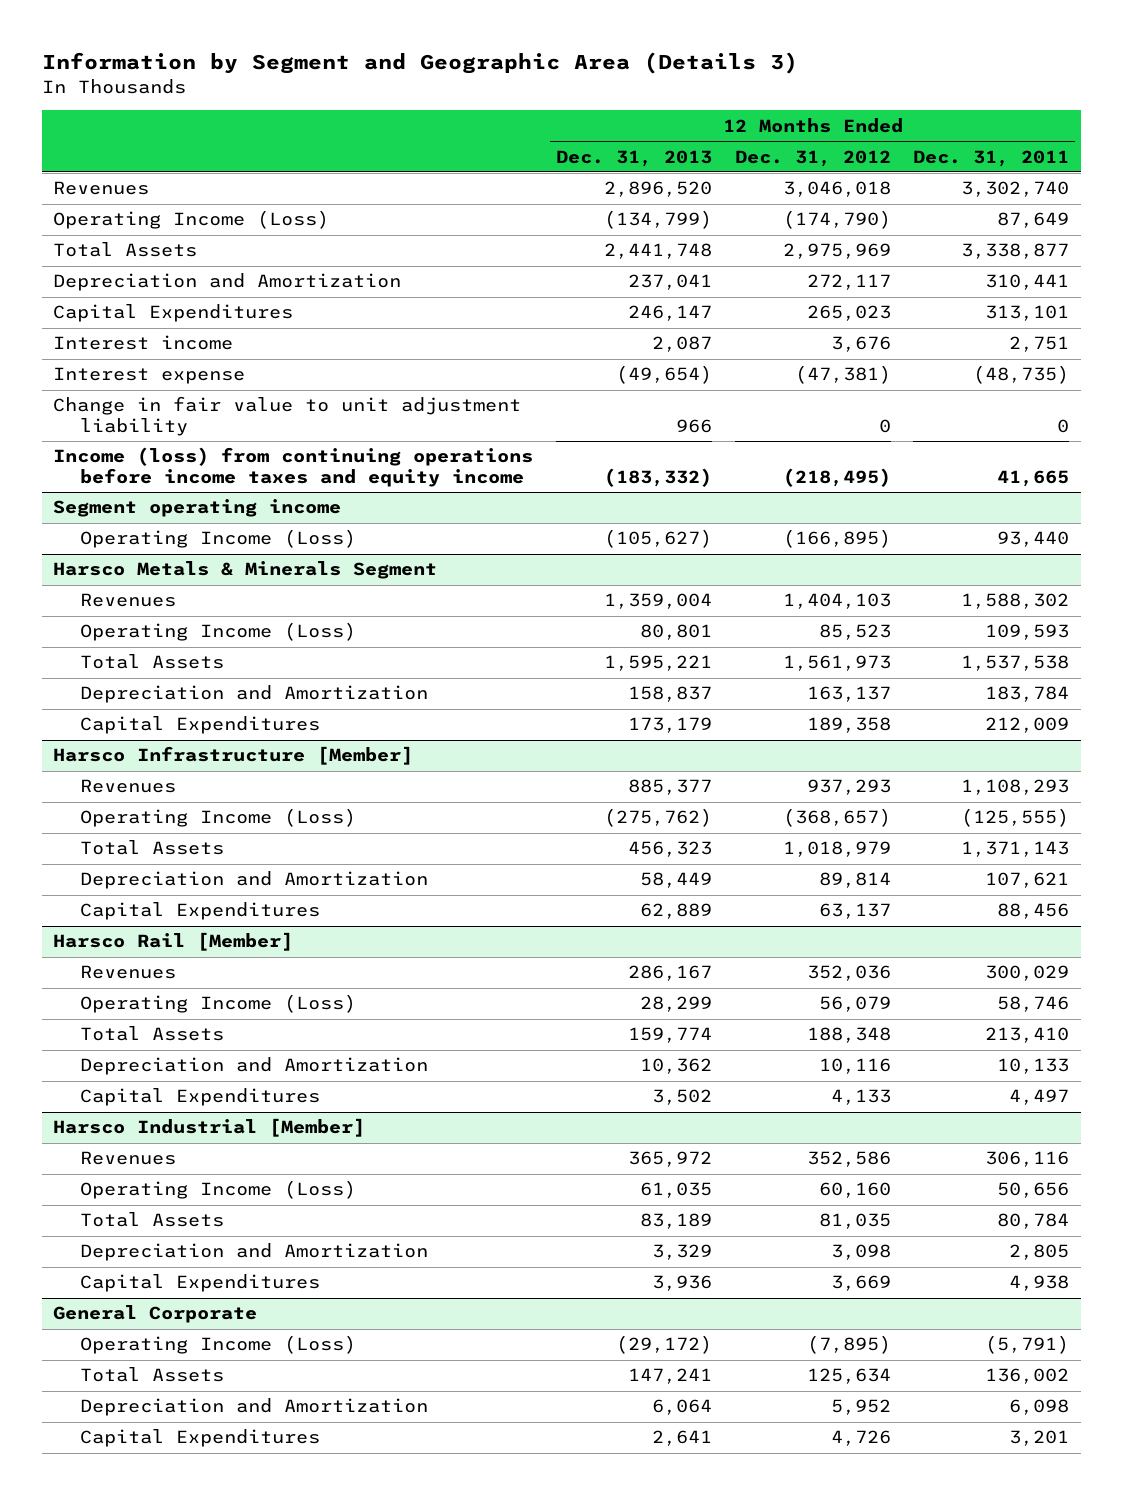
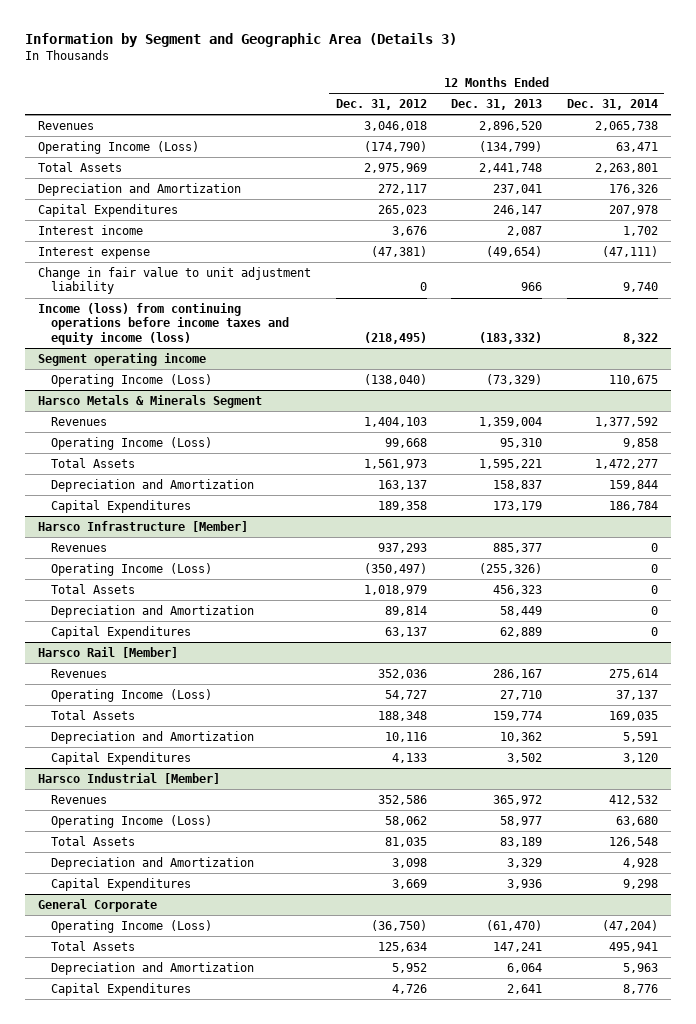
- | 12 Months Ended Dec. 31, 2013 | 12 Months Ended Dec. 31, 2012 | 12 Months Ended Dec. 31, 2011
+ | 12 Months Ended Dec. 31, 2012 | 12 Months Ended Dec. 31, 2013 | 12 Months Ended Dec. 31, 2014
- Income (loss) from continuing operations before income taxes and equity income | (183,332) | (218,495) | 41,665
+ Income (loss) from continuing operations before income taxes and equity income (loss) | (218,495) | (183,332) | 8,322
@ Segment operating income
- Operating Income (Loss) | (105,627) | (166,895) | 93,440
+ Operating Income (Loss) | (138,040) | (73,329) | 110,675
@ Harsco Metals & Minerals Segment
- Operating Income (Loss) | 80,801 | 85,523 | 109,593
+ Operating Income (Loss) | 99,668 | 95,310 | 9,858
@ Harsco Infrastructure [Member]
- Operating Income (Loss) | (275,762) | (368,657) | (125,555)
+ Operating Income (Loss) | (350,497) | (255,326) | 0
@ Harsco Rail [Member]
- Operating Income (Loss) | 28,299 | 56,079 | 58,746
+ Operating Income (Loss) | 54,727 | 27,710 | 37,137
@ Harsco Industrial [Member]
- Operating Income (Loss) | 61,035 | 60,160 | 50,656
+ Operating Income (Loss) | 58,062 | 58,977 | 63,680
@ General Corporate
- Operating Income (Loss) | (29,172) | (7,895) | (5,791)
+ Operating Income (Loss) | (36,750) | (61,470) | (47,204)

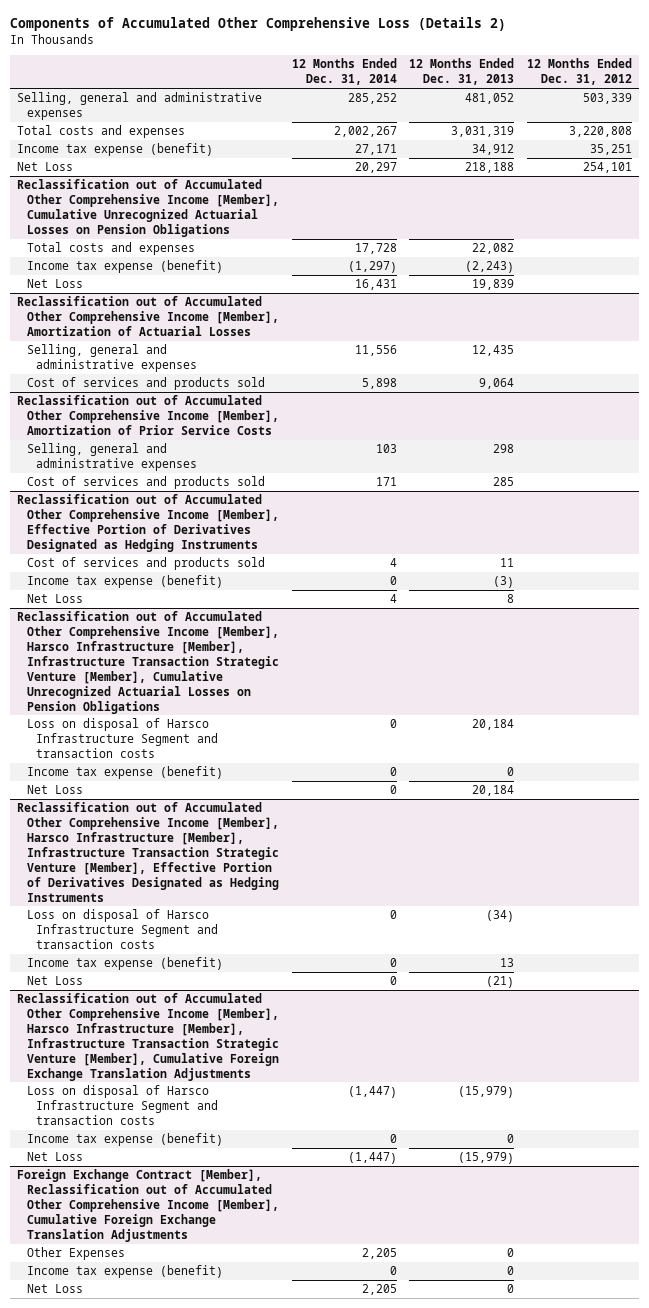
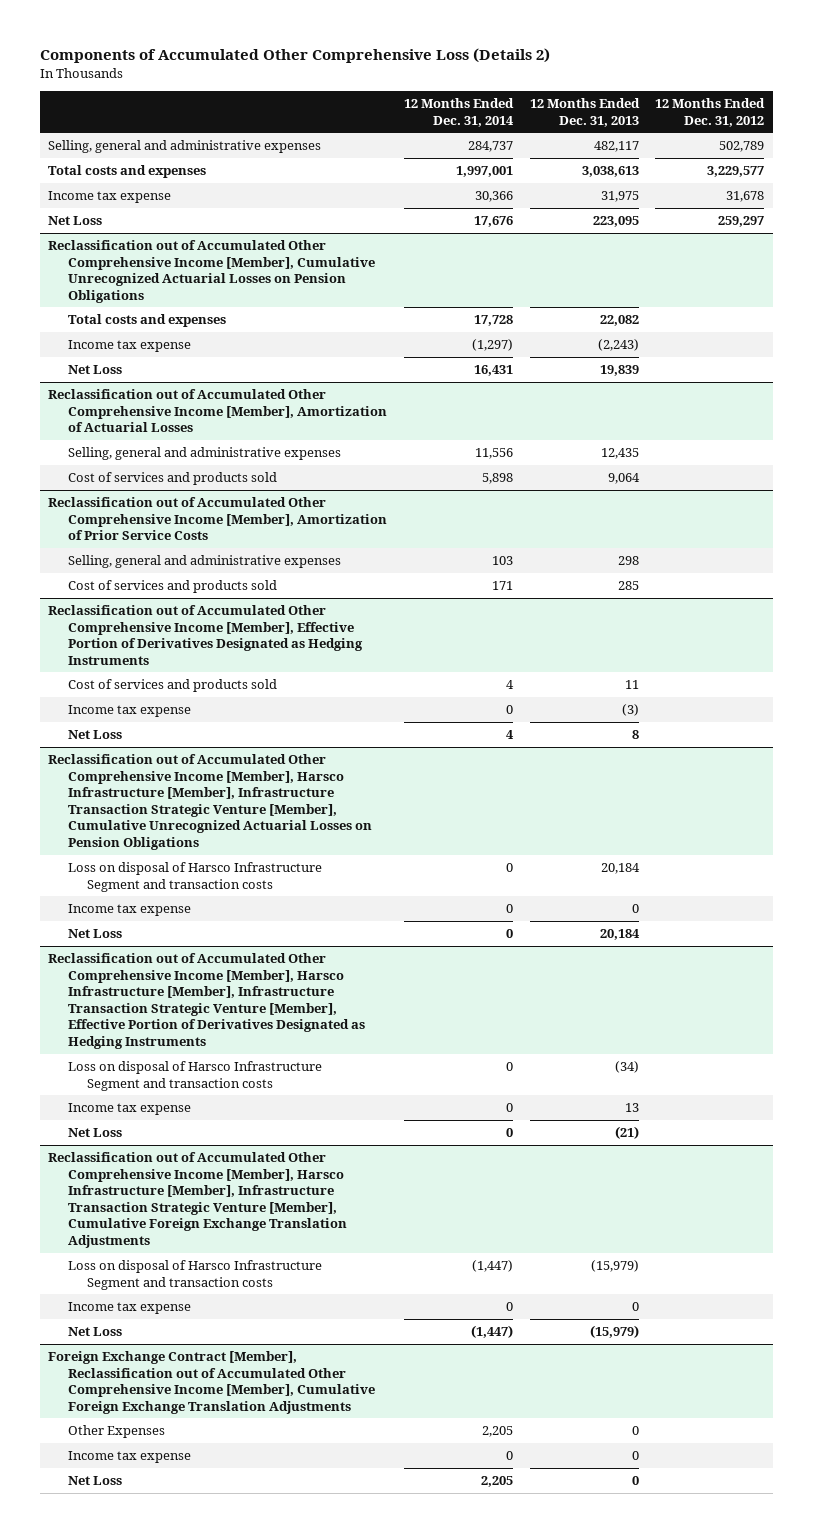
- Selling, general and administrative expenses | 285,252 | 481,052 | 503,339
- Total costs and expenses | 2,002,267 | 3,031,319 | 3,220,808
- Income tax expense (benefit) | 27,171 | 34,912 | 35,251
- Net Loss | 20,297 | 218,188 | 254,101
+ Selling, general and administrative expenses | 284,737 | 482,117 | 502,789
+ Total costs and expenses | 1,997,001 | 3,038,613 | 3,229,577
+ Income tax expense | 30,366 | 31,975 | 31,678
+ Net Loss | 17,676 | 223,095 | 259,297
@ Reclassification out of Accumulated Other Comprehensive Income [Member], Cumulative Unrecognized Actuarial Losses on Pension Obligations
- Income tax expense (benefit) | (1,297) | (2,243) |
+ Income tax expense | (1,297) | (2,243) |
@ Reclassification out of Accumulated Other Comprehensive Income [Member], Effective Portion of Derivatives Designated as Hedging Instruments
- Income tax expense (benefit) | 0 | (3) |
+ Income tax expense | 0 | (3) |
@ Reclassification out of Accumulated Other Comprehensive Income [Member], Harsco Infrastructure [Member], Infrastructure Transaction Strategic Venture [Member], Cumulative Unrecognized Actuarial Losses on Pension Obligations
- Income tax expense (benefit) | 0 | 0 |
+ Income tax expense | 0 | 0 |
@ Reclassification out of Accumulated Other Comprehensive Income [Member], Harsco Infrastructure [Member], Infrastructure Transaction Strategic Venture [Member], Effective Portion of Derivatives Designated as Hedging Instruments
- Income tax expense (benefit) | 0 | 13 |
+ Income tax expense | 0 | 13 |
@ Reclassification out of Accumulated Other Comprehensive Income [Member], Harsco Infrastructure [Member], Infrastructure Transaction Strategic Venture [Member], Cumulative Foreign Exchange Translation Adjustments
- Income tax expense (benefit) | 0 | 0 |
+ Income tax expense | 0 | 0 |
@ Foreign Exchange Contract [Member], Reclassification out of Accumulated Other Comprehensive Income [Member], Cumulative Foreign Exchange Translation Adjustments
- Income tax expense (benefit) | 0 | 0 |
+ Income tax expense | 0 | 0 |

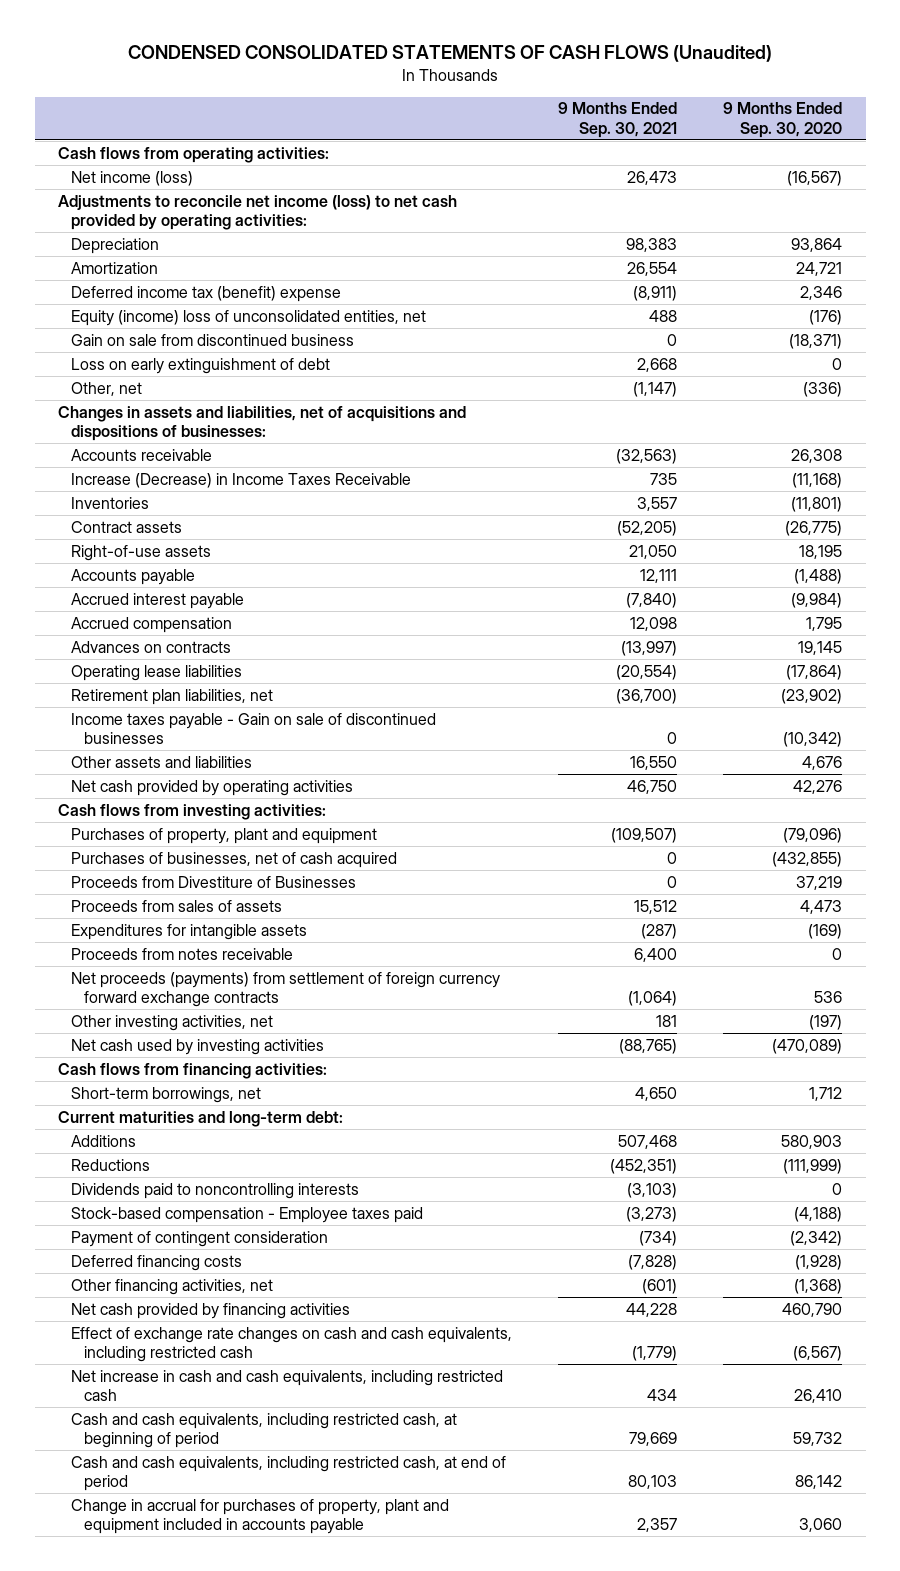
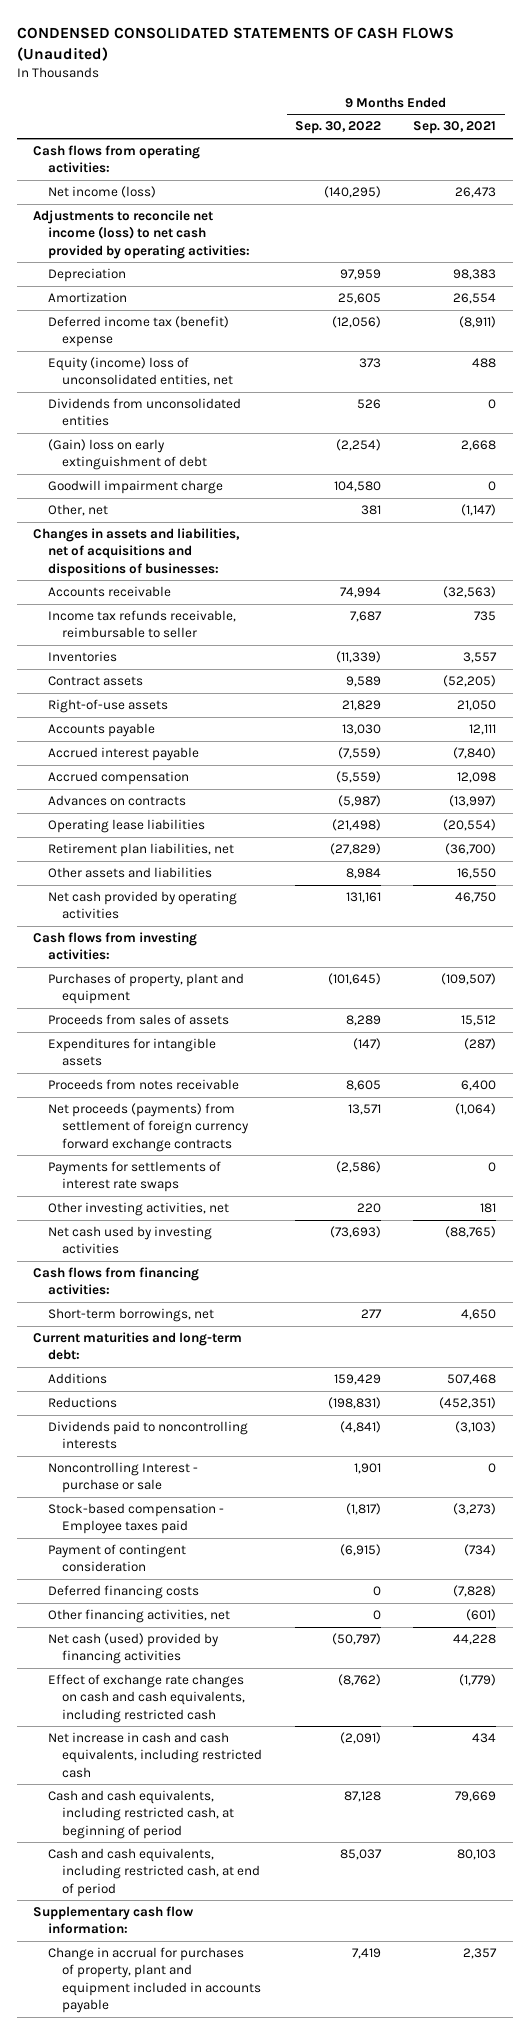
- | 9 Months Ended Sep. 30, 2021 | 9 Months Ended Sep. 30, 2020
+ | 9 Months Ended Sep. 30, 2022 | 9 Months Ended Sep. 30, 2021
- Gain on sale from discontinued business | 0 | (18,371)
- Loss on early extinguishment of debt | 2,668 | 0
+ Dividends from unconsolidated entities | 526 | 0
+ (Gain) loss on early extinguishment of debt | (2,254) | 2,668
+ Goodwill impairment charge | 104,580 | 0
- Increase (Decrease) in Income Taxes Receivable | 735 | (11,168)
+ Income tax refunds receivable, reimbursable to seller | 7,687 | 735
- Income taxes payable - Gain on sale of discontinued businesses | 0 | (10,342)
- Purchases of businesses, net of cash acquired | 0 | (432,855)
- Proceeds from Divestiture of Businesses | 0 | 37,219
+ Payments for settlements of interest rate swaps | (2,586) | 0
+ Noncontrolling Interest - purchase or sale | 1,901 | 0
- Net cash provided by financing activities | 44,228 | 460,790
+ Net cash (used) provided by financing activities | (50,797) | 44,228
+ Supplementary cash flow information:

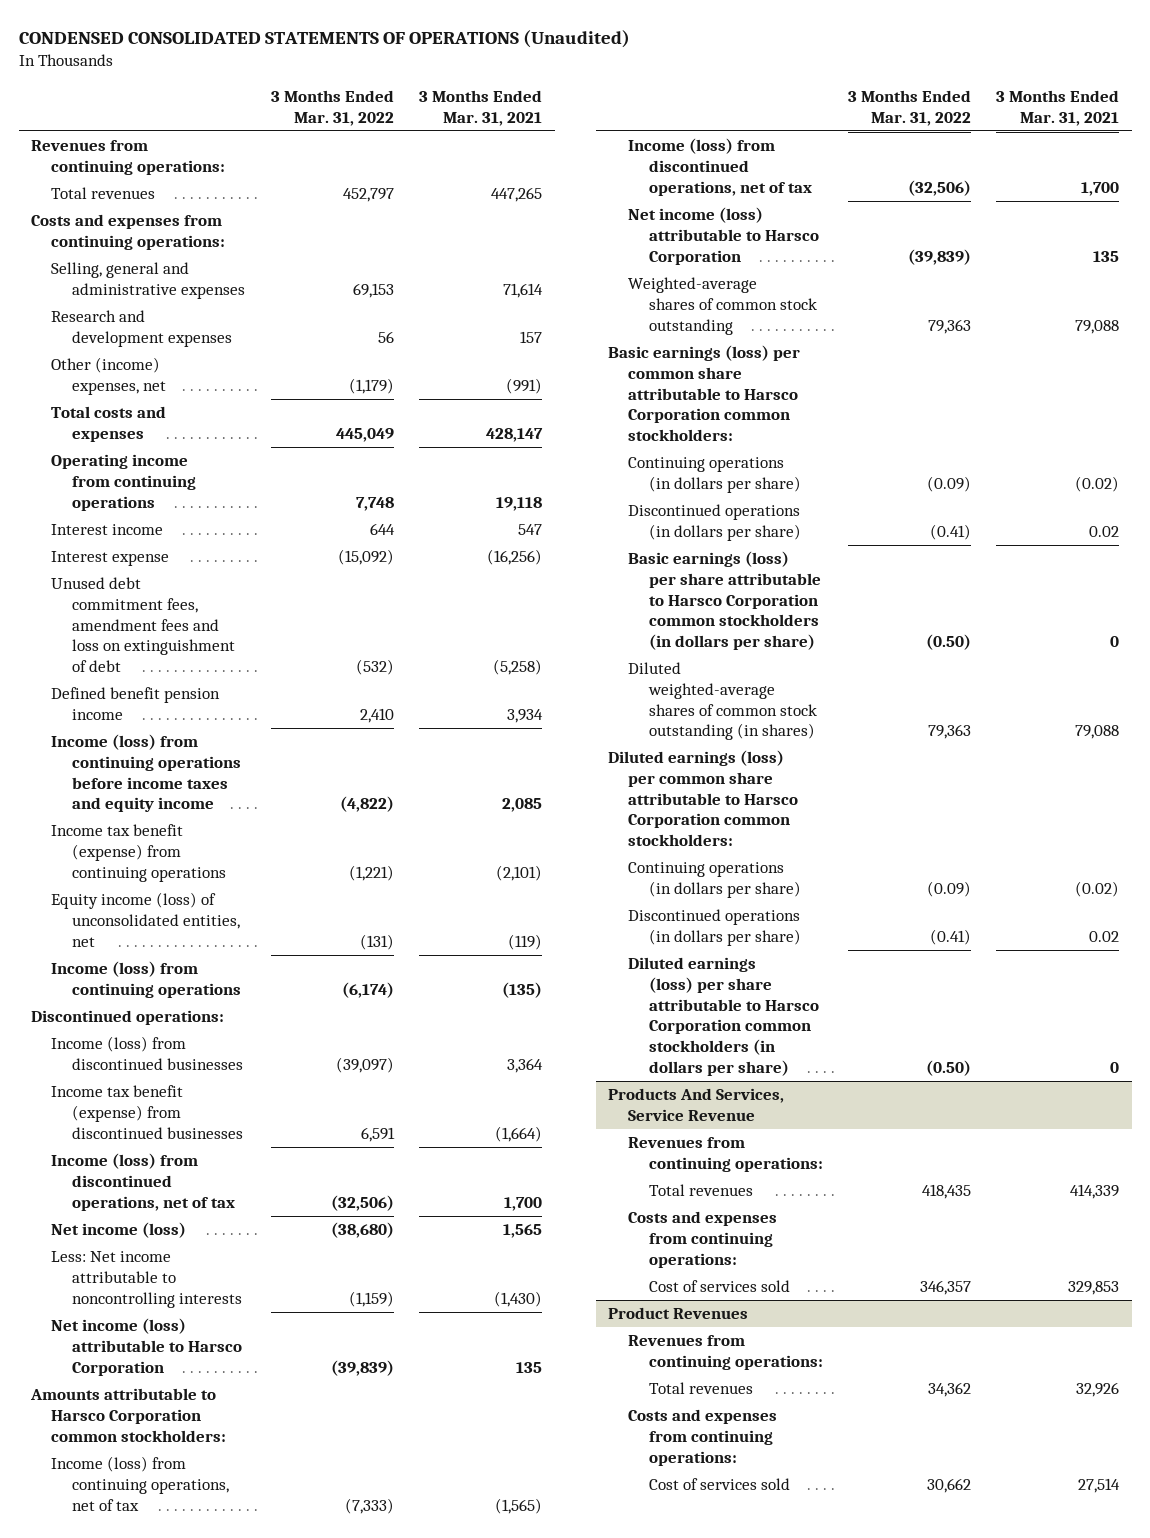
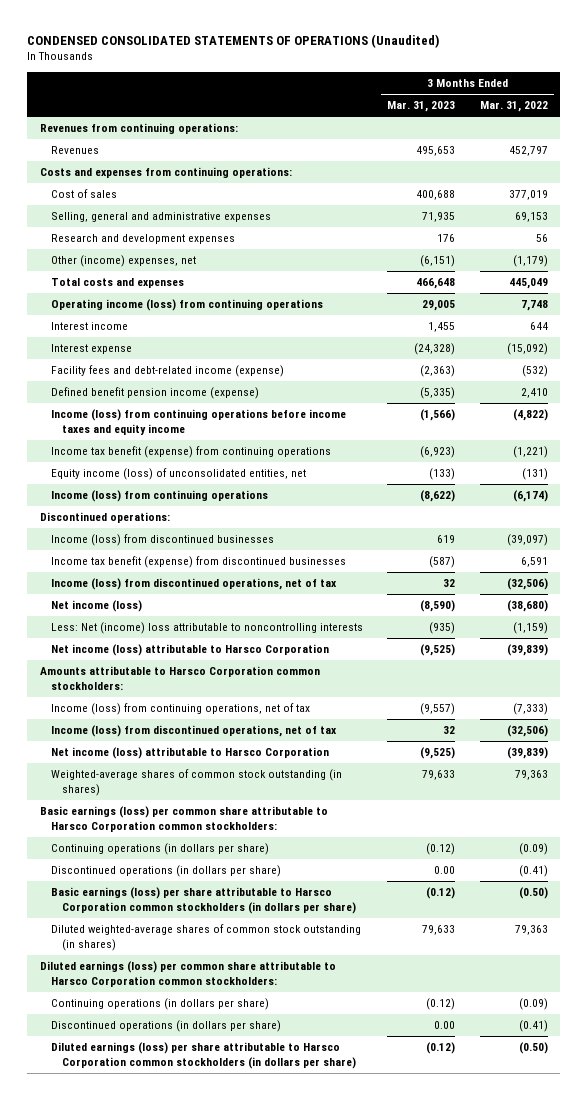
- | 3 Months Ended Mar. 31, 2022 | 3 Months Ended Mar. 31, 2021
+ | 3 Months Ended Mar. 31, 2023 | 3 Months Ended Mar. 31, 2022
- Total revenues | 452,797 | 447,265
+ Revenues | 495,653 | 452,797
+ Cost of sales | 400,688 | 377,019
- Operating income from continuing operations | 7,748 | 19,118
+ Operating income (loss) from continuing operations | 29,005 | 7,748
- Unused debt commitment fees, amendment fees and loss on extinguishment of debt | (532) | (5,258)
- Defined benefit pension income | 2,410 | 3,934
+ Facility fees and debt-related income (expense) | (2,363) | (532)
+ Defined benefit pension income (expense) | (5,335) | 2,410
- Less: Net income attributable to noncontrolling interests | (1,159) | (1,430)
+ Less: Net (income) loss attributable to noncontrolling interests | (935) | (1,159)
- Weighted-average shares of common stock outstanding | 79,363 | 79,088
+ Weighted-average shares of common stock outstanding (in shares) | 79,633 | 79,363
- Products And Services, Service Revenue
- Revenues from continuing operations:
- Total revenues | 418,435 | 414,339
- Costs and expenses from continuing operations:
- Cost of services sold | 346,357 | 329,853
- Product Revenues
- Revenues from continuing operations:
- Total revenues | 34,362 | 32,926
- Costs and expenses from continuing operations:
- Cost of services sold | 30,662 | 27,514

